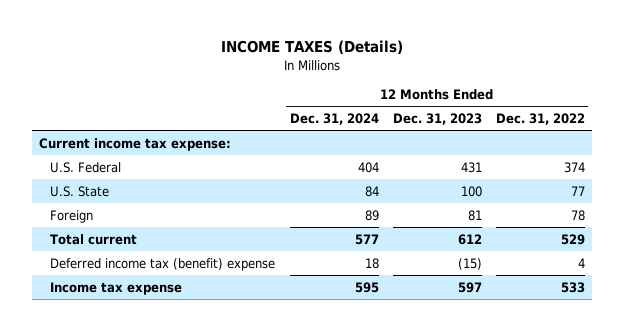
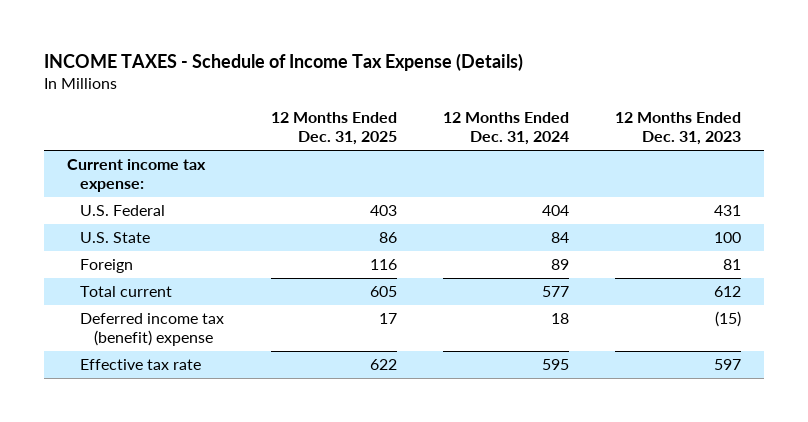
- INCOME TAXES (Details)
+ INCOME TAXES - Schedule of Income Tax Expense (Details)
- | 12 Months Ended Dec. 31, 2024 | 12 Months Ended Dec. 31, 2023 | 12 Months Ended Dec. 31, 2022
+ | 12 Months Ended Dec. 31, 2025 | 12 Months Ended Dec. 31, 2024 | 12 Months Ended Dec. 31, 2023
- Income tax expense | 595 | 597 | 533
+ Effective tax rate | 622 | 595 | 597

